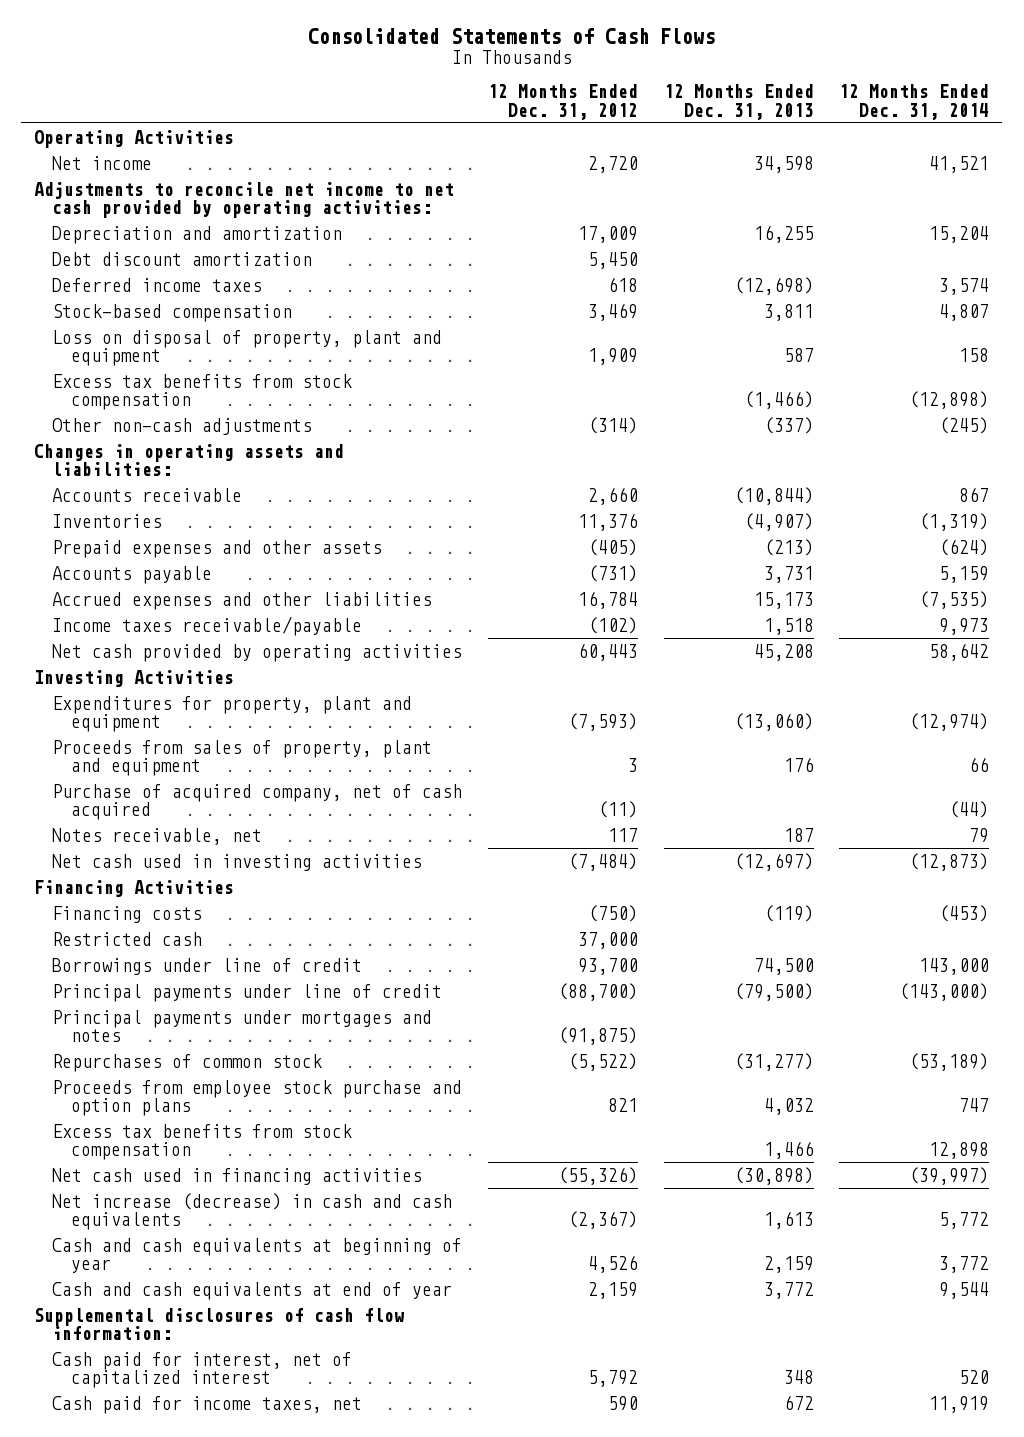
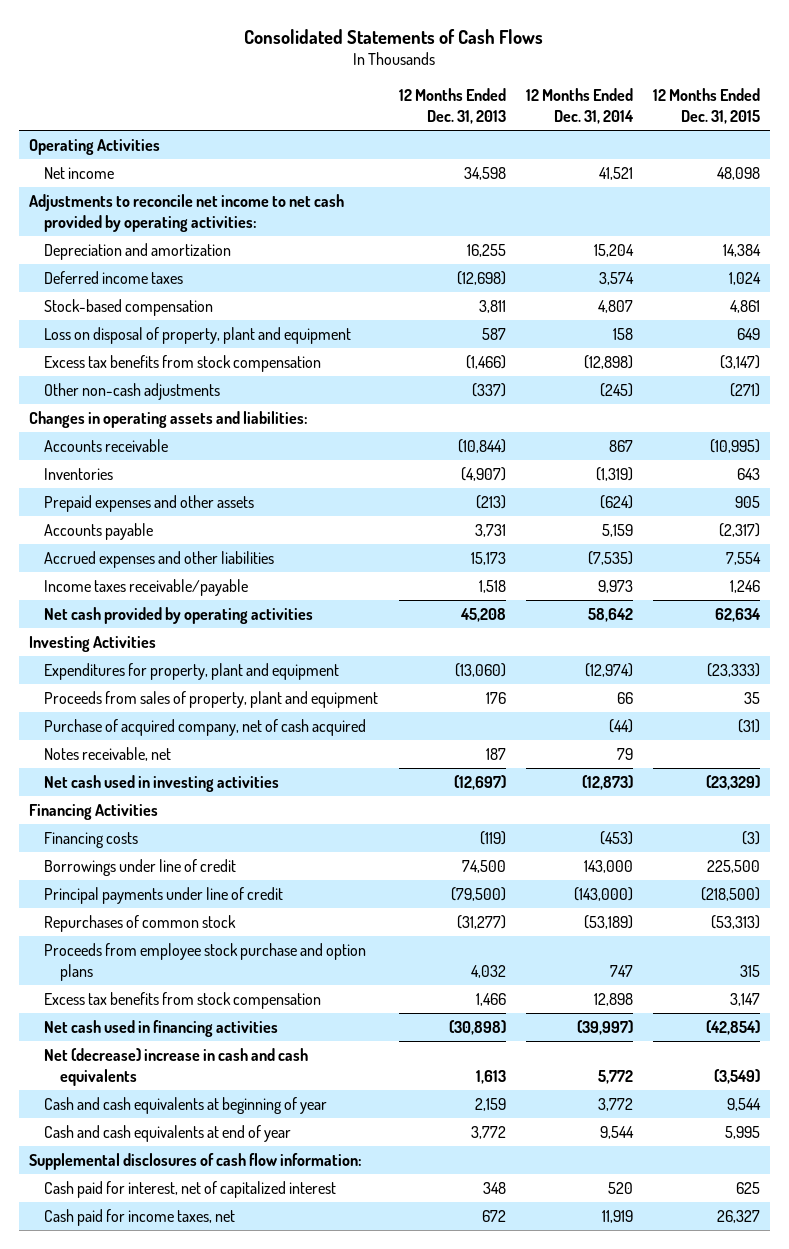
- | 12 Months Ended Dec. 31, 2012 | 12 Months Ended Dec. 31, 2013 | 12 Months Ended Dec. 31, 2014
+ | 12 Months Ended Dec. 31, 2013 | 12 Months Ended Dec. 31, 2014 | 12 Months Ended Dec. 31, 2015
- Debt discount amortization | 5,450 | |
- Restricted cash | 37,000 | |
- Principal payments under mortgages and notes | (91,875) | |
- Net increase (decrease) in cash and cash equivalents | (2,367) | 1,613 | 5,772
+ Net (decrease) increase in cash and cash equivalents | 1,613 | 5,772 | (3,549)

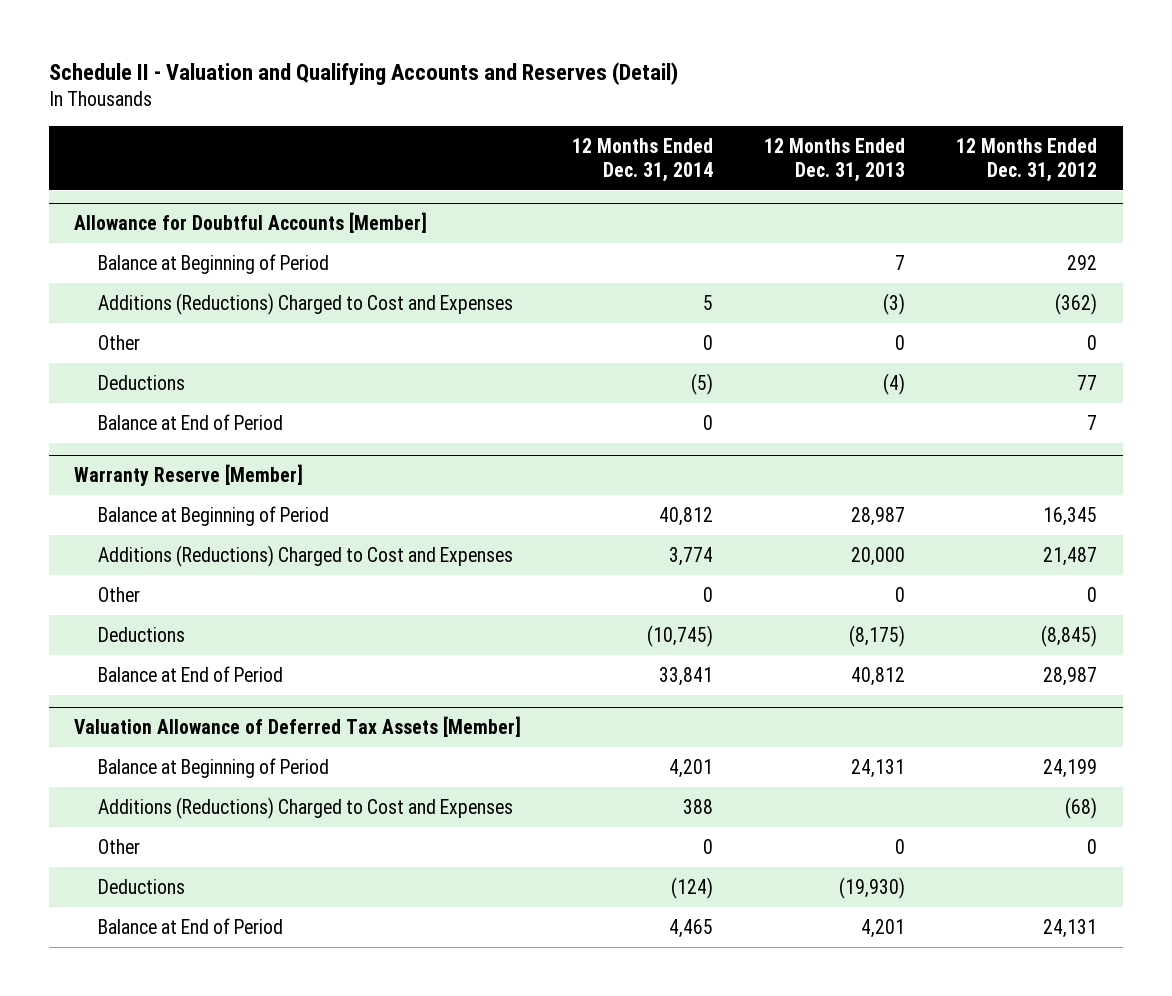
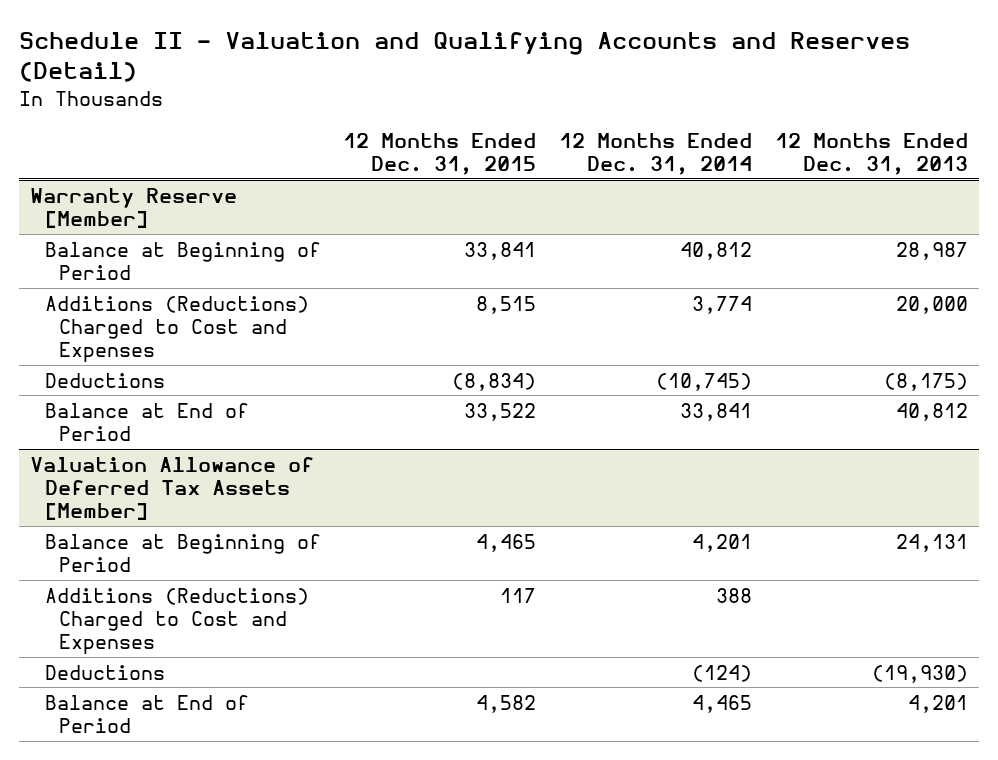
- | 12 Months Ended Dec. 31, 2014 | 12 Months Ended Dec. 31, 2013 | 12 Months Ended Dec. 31, 2012
+ | 12 Months Ended Dec. 31, 2015 | 12 Months Ended Dec. 31, 2014 | 12 Months Ended Dec. 31, 2013
- Allowance for Doubtful Accounts [Member]
- Balance at Beginning of Period | | 7 | 292
- Additions (Reductions) Charged to Cost and Expenses | 5 | (3) | (362)
- Other | 0 | 0 | 0
- Deductions | (5) | (4) | 77
- Balance at End of Period | 0 | | 7
@ Warranty Reserve [Member]
- Other | 0 | 0 | 0
@ Valuation Allowance of Deferred Tax Assets [Member]
- Other | 0 | 0 | 0

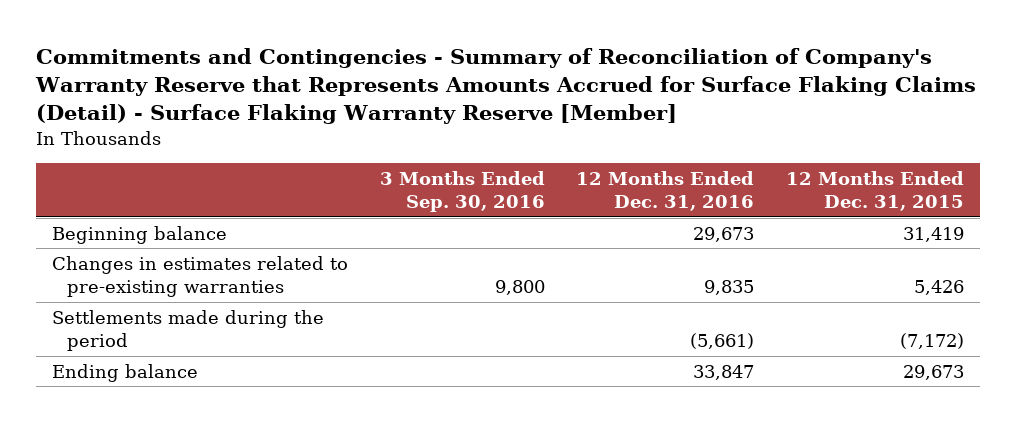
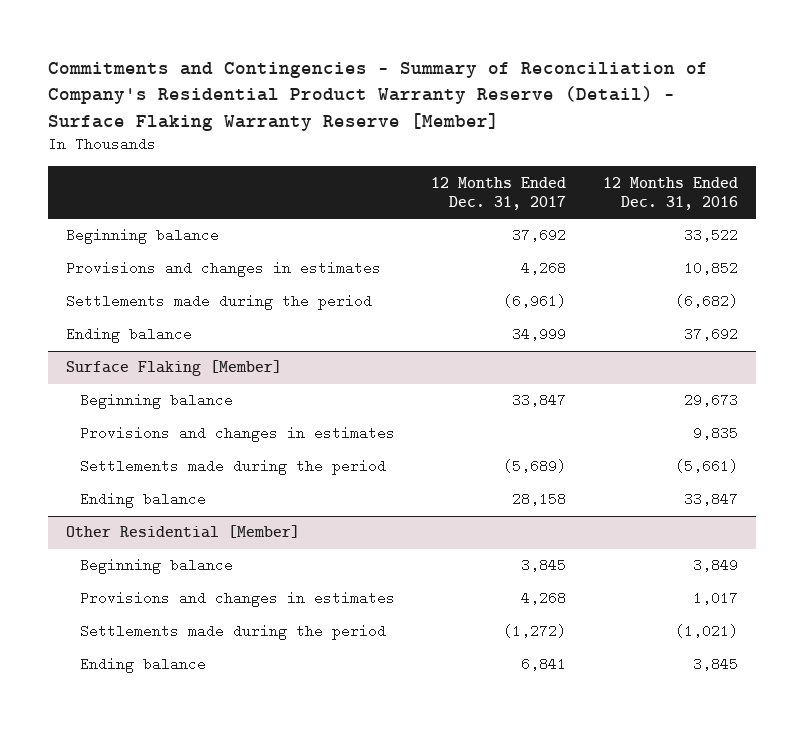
- Commitments and Contingencies - Summary of Reconciliation of Company's Warranty Reserve that Represents Amounts Accrued for Surface Flaking Claims (Detail) - Surface Flaking Warranty Reserve [Member]
+ Commitments and Contingencies - Summary of Reconciliation of Company's Residential Product Warranty Reserve (Detail) - Surface Flaking Warranty Reserve [Member]
- | 3 Months Ended Sep. 30, 2016 | 12 Months Ended Dec. 31, 2016 | 12 Months Ended Dec. 31, 2015
+ | 12 Months Ended Dec. 31, 2017 | 12 Months Ended Dec. 31, 2016
+ Beginning balance | 37,692 | 33,522
+ Provisions and changes in estimates | 4,268 | 10,852
+ Settlements made during the period | (6,961) | (6,682)
+ Ending balance | 34,999 | 37,692
+ Surface Flaking [Member]
- Changes in estimates related to pre-existing warranties | 9,800 | 9,835 | 5,426
+ Provisions and changes in estimates | | 9,835
+ Other Residential [Member]
+ Beginning balance | 3,845 | 3,849
+ Provisions and changes in estimates | 4,268 | 1,017
+ Settlements made during the period | (1,272) | (1,021)
+ Ending balance | 6,841 | 3,845

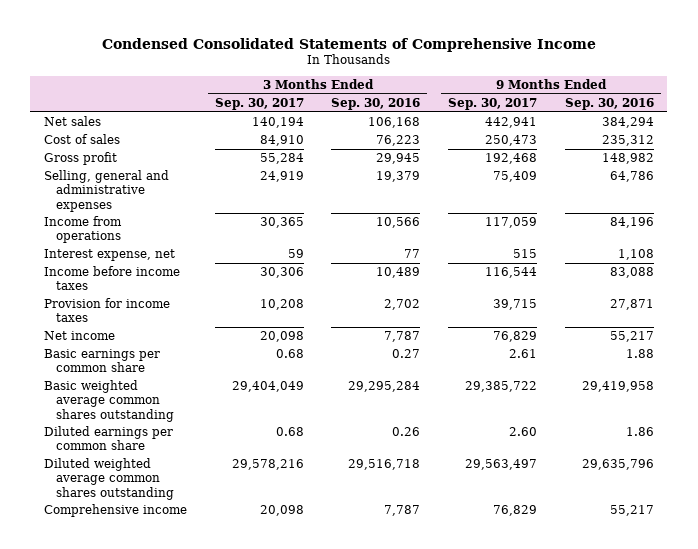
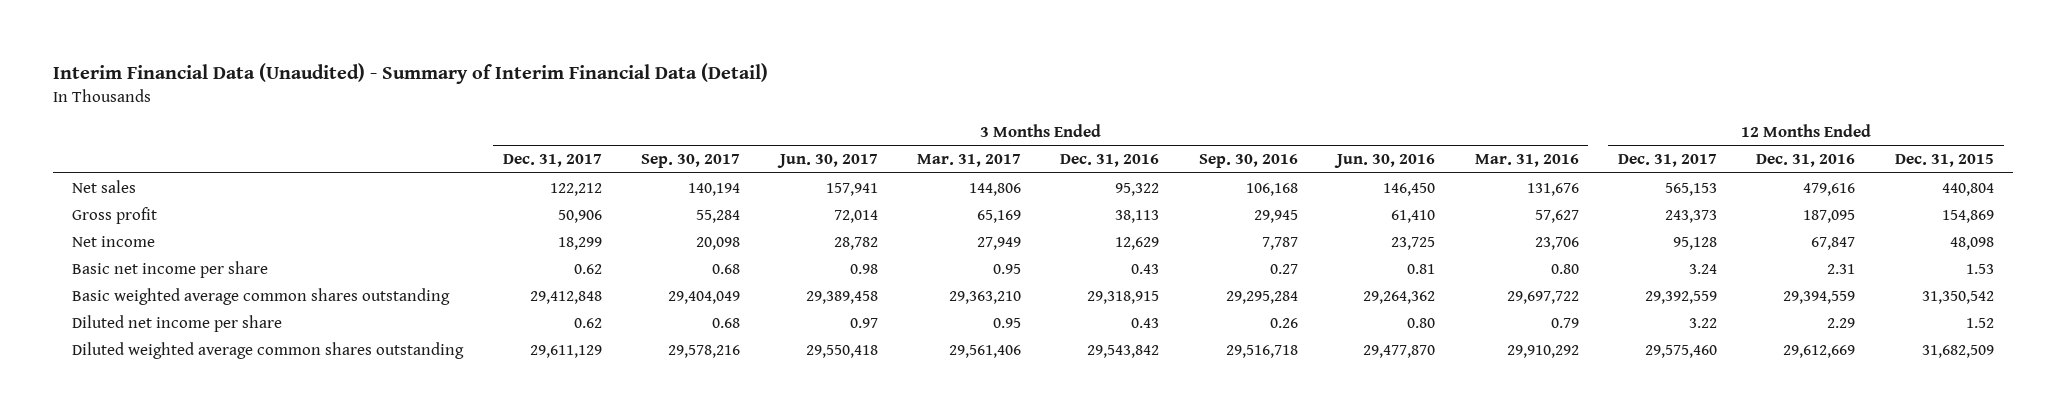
- Condensed Consolidated Statements of Comprehensive Income
+ Interim Financial Data (Unaudited) - Summary of Interim Financial Data (Detail)
- | 3 Months Ended Sep. 30, 2017 | 3 Months Ended Sep. 30, 2016 | 9 Months Ended Sep. 30, 2017 | 9 Months Ended Sep. 30, 2016
+ | 3 Months Ended Dec. 31, 2017 | 3 Months Ended Sep. 30, 2017 | 3 Months Ended Jun. 30, 2017 | 3 Months Ended Mar. 31, 2017 | 3 Months Ended Dec. 31, 2016 | 3 Months Ended Sep. 30, 2016 | 3 Months Ended Jun. 30, 2016 | 3 Months Ended Mar. 31, 2016 | 12 Months Ended Dec. 31, 2017 | 12 Months Ended Dec. 31, 2016 | 12 Months Ended Dec. 31, 2015
- Cost of sales | 84,910 | 76,223 | 250,473 | 235,312
- Selling, general and administrative expenses | 24,919 | 19,379 | 75,409 | 64,786
- Income from operations | 30,365 | 10,566 | 117,059 | 84,196
- Interest expense, net | 59 | 77 | 515 | 1,108
- Income before income taxes | 30,306 | 10,489 | 116,544 | 83,088
- Provision for income taxes | 10,208 | 2,702 | 39,715 | 27,871
- Basic earnings per common share | 0.68 | 0.27 | 2.61 | 1.88
+ Basic net income per share | 0.62 | 0.68 | 0.98 | 0.95 | 0.43 | 0.27 | 0.81 | 0.80 | 3.24 | 2.31 | 1.53
- Diluted earnings per common share | 0.68 | 0.26 | 2.60 | 1.86
+ Diluted net income per share | 0.62 | 0.68 | 0.97 | 0.95 | 0.43 | 0.26 | 0.80 | 0.79 | 3.22 | 2.29 | 1.52
- Comprehensive income | 20,098 | 7,787 | 76,829 | 55,217

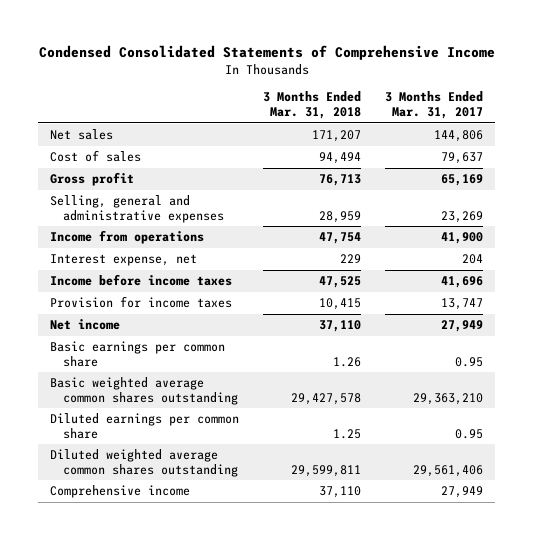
- Interim Financial Data (Unaudited) - Summary of Interim Financial Data (Detail)
+ Condensed Consolidated Statements of Comprehensive Income
- | 3 Months Ended Dec. 31, 2017 | 3 Months Ended Sep. 30, 2017 | 3 Months Ended Jun. 30, 2017 | 3 Months Ended Mar. 31, 2017 | 3 Months Ended Dec. 31, 2016 | 3 Months Ended Sep. 30, 2016 | 3 Months Ended Jun. 30, 2016 | 3 Months Ended Mar. 31, 2016 | 12 Months Ended Dec. 31, 2017 | 12 Months Ended Dec. 31, 2016 | 12 Months Ended Dec. 31, 2015
+ | 3 Months Ended Mar. 31, 2018 | 3 Months Ended Mar. 31, 2017
+ Cost of sales | 94,494 | 79,637
+ Selling, general and administrative expenses | 28,959 | 23,269
+ Income from operations | 47,754 | 41,900
+ Interest expense, net | 229 | 204
+ Income before income taxes | 47,525 | 41,696
+ Provision for income taxes | 10,415 | 13,747
- Basic net income per share | 0.62 | 0.68 | 0.98 | 0.95 | 0.43 | 0.27 | 0.81 | 0.80 | 3.24 | 2.31 | 1.53
+ Basic earnings per common share | 1.26 | 0.95
- Diluted net income per share | 0.62 | 0.68 | 0.97 | 0.95 | 0.43 | 0.26 | 0.80 | 0.79 | 3.22 | 2.29 | 1.52
+ Diluted earnings per common share | 1.25 | 0.95
+ Comprehensive income | 37,110 | 27,949

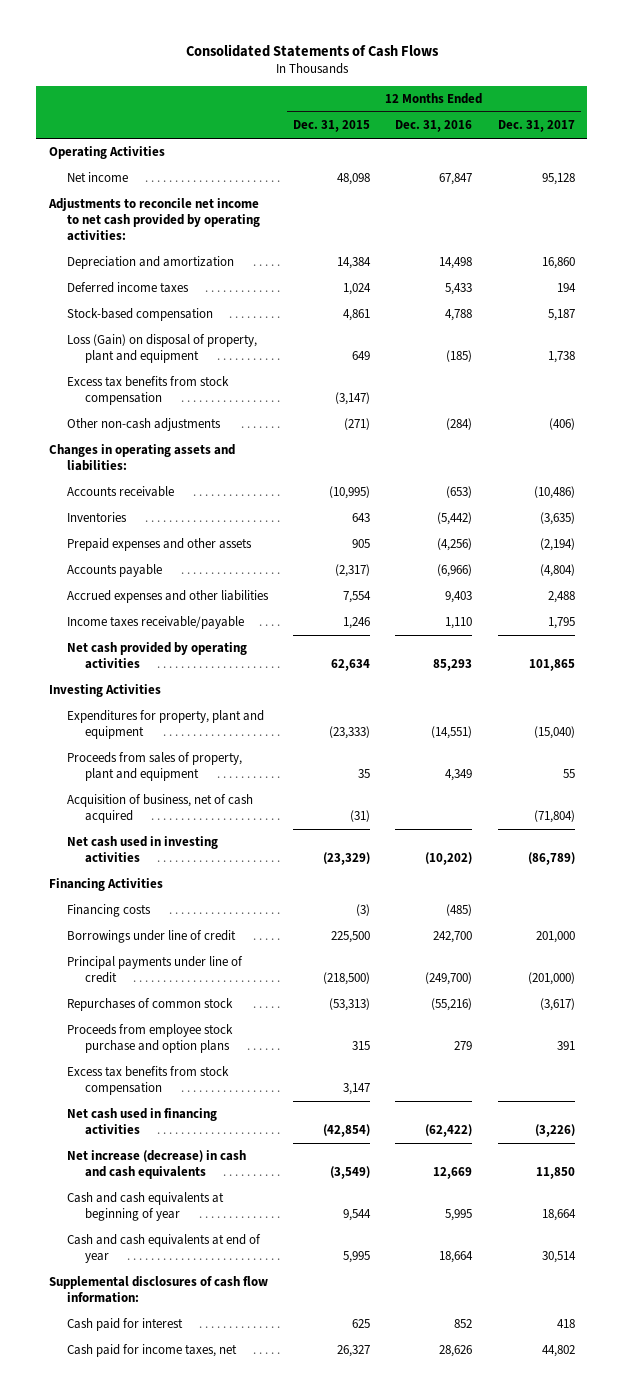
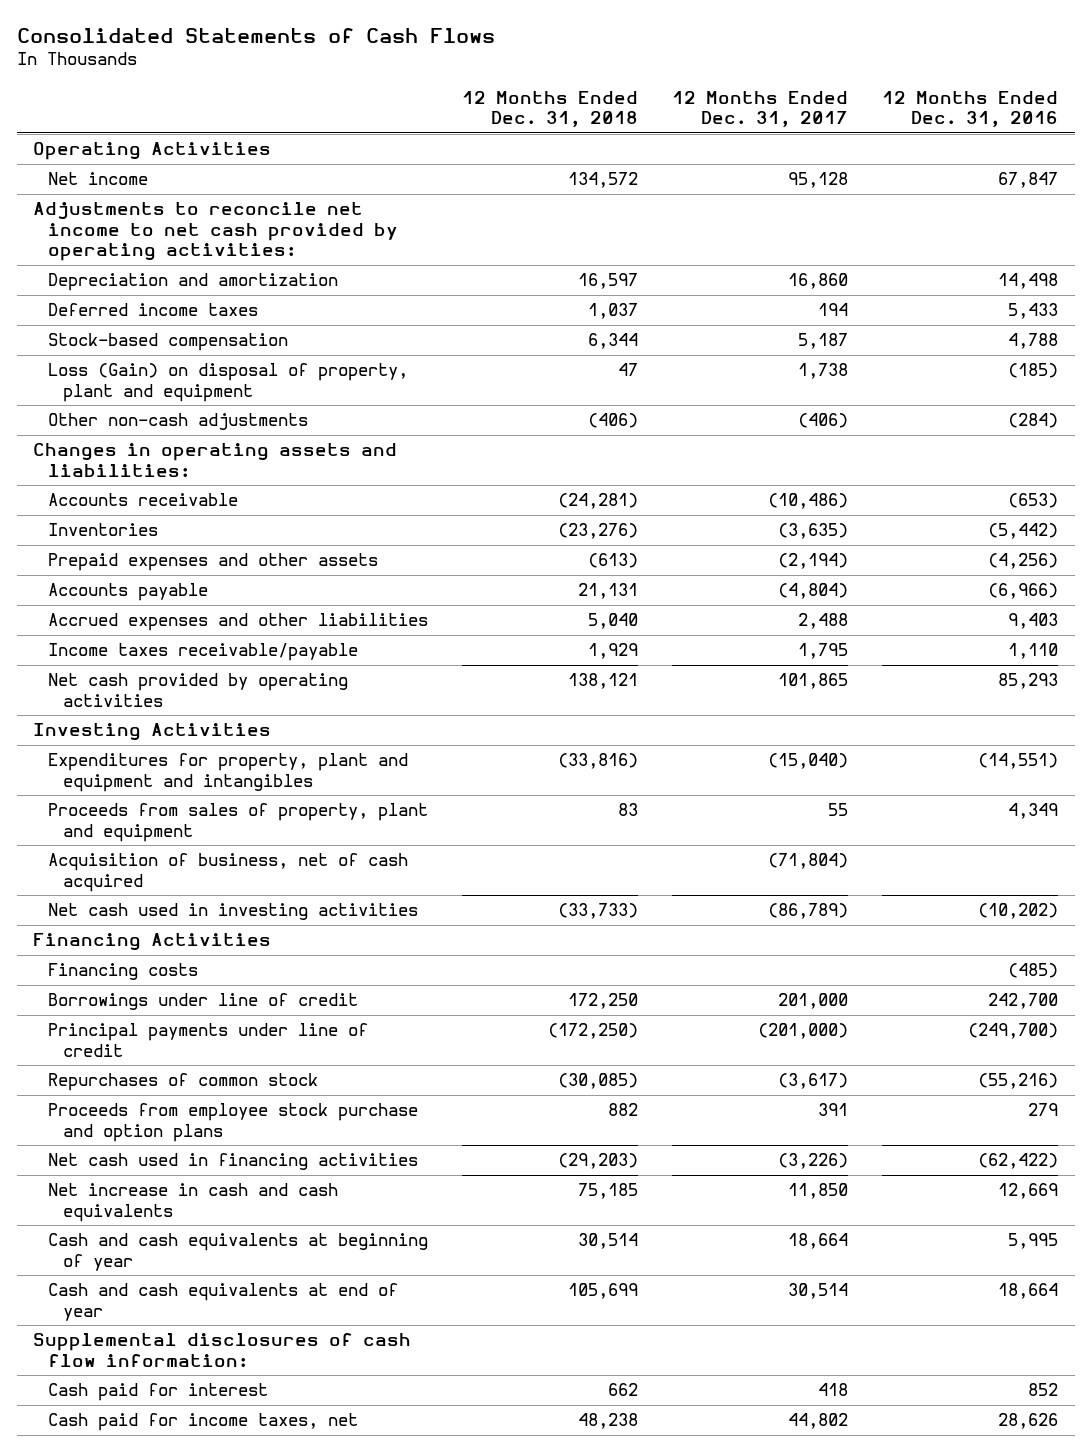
- | 12 Months Ended Dec. 31, 2015 | 12 Months Ended Dec. 31, 2016 | 12 Months Ended Dec. 31, 2017
+ | 12 Months Ended Dec. 31, 2018 | 12 Months Ended Dec. 31, 2017 | 12 Months Ended Dec. 31, 2016
- Excess tax benefits from stock compensation | (3,147) | |
- Expenditures for property, plant and equipment | (23,333) | (14,551) | (15,040)
+ Expenditures for property, plant and equipment and intangibles | (33,816) | (15,040) | (14,551)
- Excess tax benefits from stock compensation | 3,147 | |
- Net increase (decrease) in cash and cash equivalents | (3,549) | 12,669 | 11,850
+ Net increase in cash and cash equivalents | 75,185 | 11,850 | 12,669

